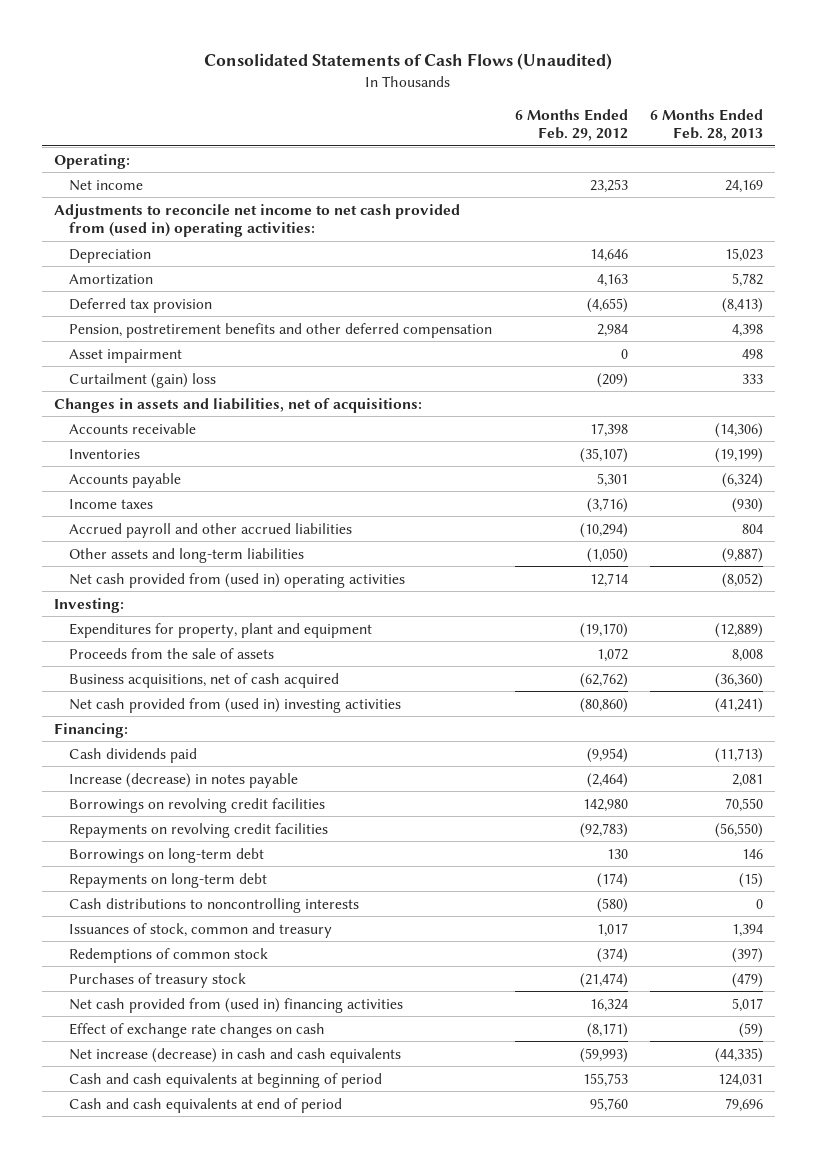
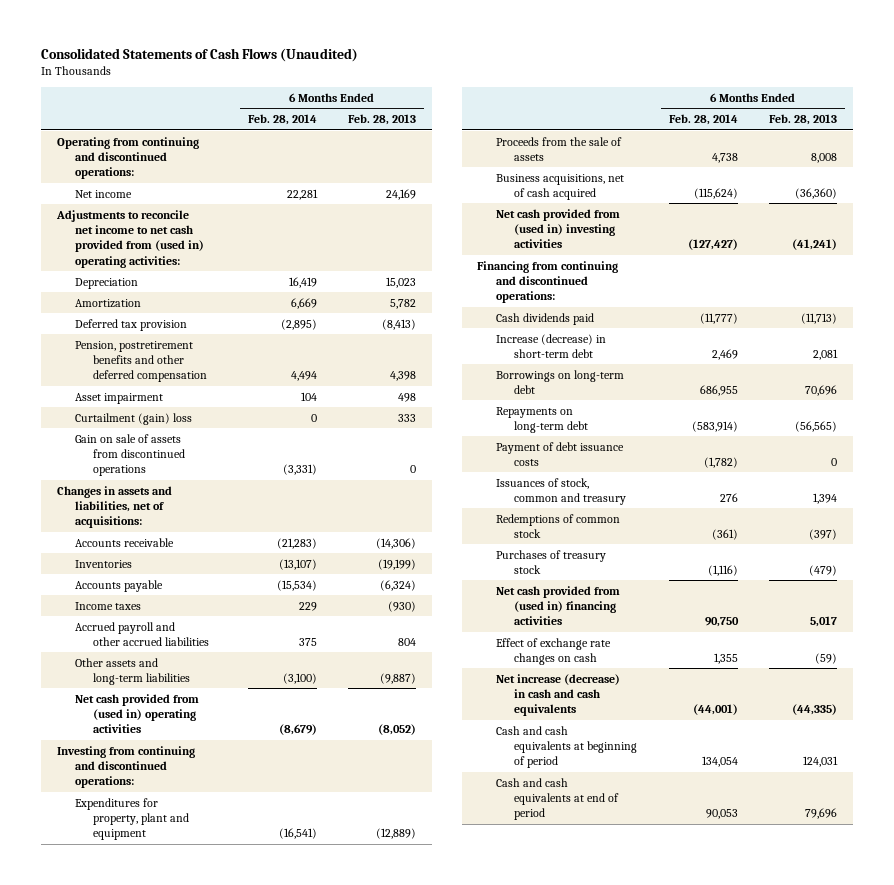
- | 6 Months Ended Feb. 29, 2012 | 6 Months Ended Feb. 28, 2013
+ | 6 Months Ended Feb. 28, 2014 | 6 Months Ended Feb. 28, 2013
- Operating:
+ Operating from continuing and discontinued operations:
+ Gain on sale of assets from discontinued operations | (3,331) | 0
- Investing:
+ Investing from continuing and discontinued operations:
- Financing:
+ Financing from continuing and discontinued operations:
- Increase (decrease) in notes payable | (2,464) | 2,081
- Borrowings on revolving credit facilities | 142,980 | 70,550
- Repayments on revolving credit facilities | (92,783) | (56,550)
- Borrowings on long-term debt | 130 | 146
- Repayments on long-term debt | (174) | (15)
- Cash distributions to noncontrolling interests | (580) | 0
+ Increase (decrease) in short-term debt | 2,469 | 2,081
+ Borrowings on long-term debt | 686,955 | 70,696
+ Repayments on long-term debt | (583,914) | (56,565)
+ Payment of debt issuance costs | (1,782) | 0

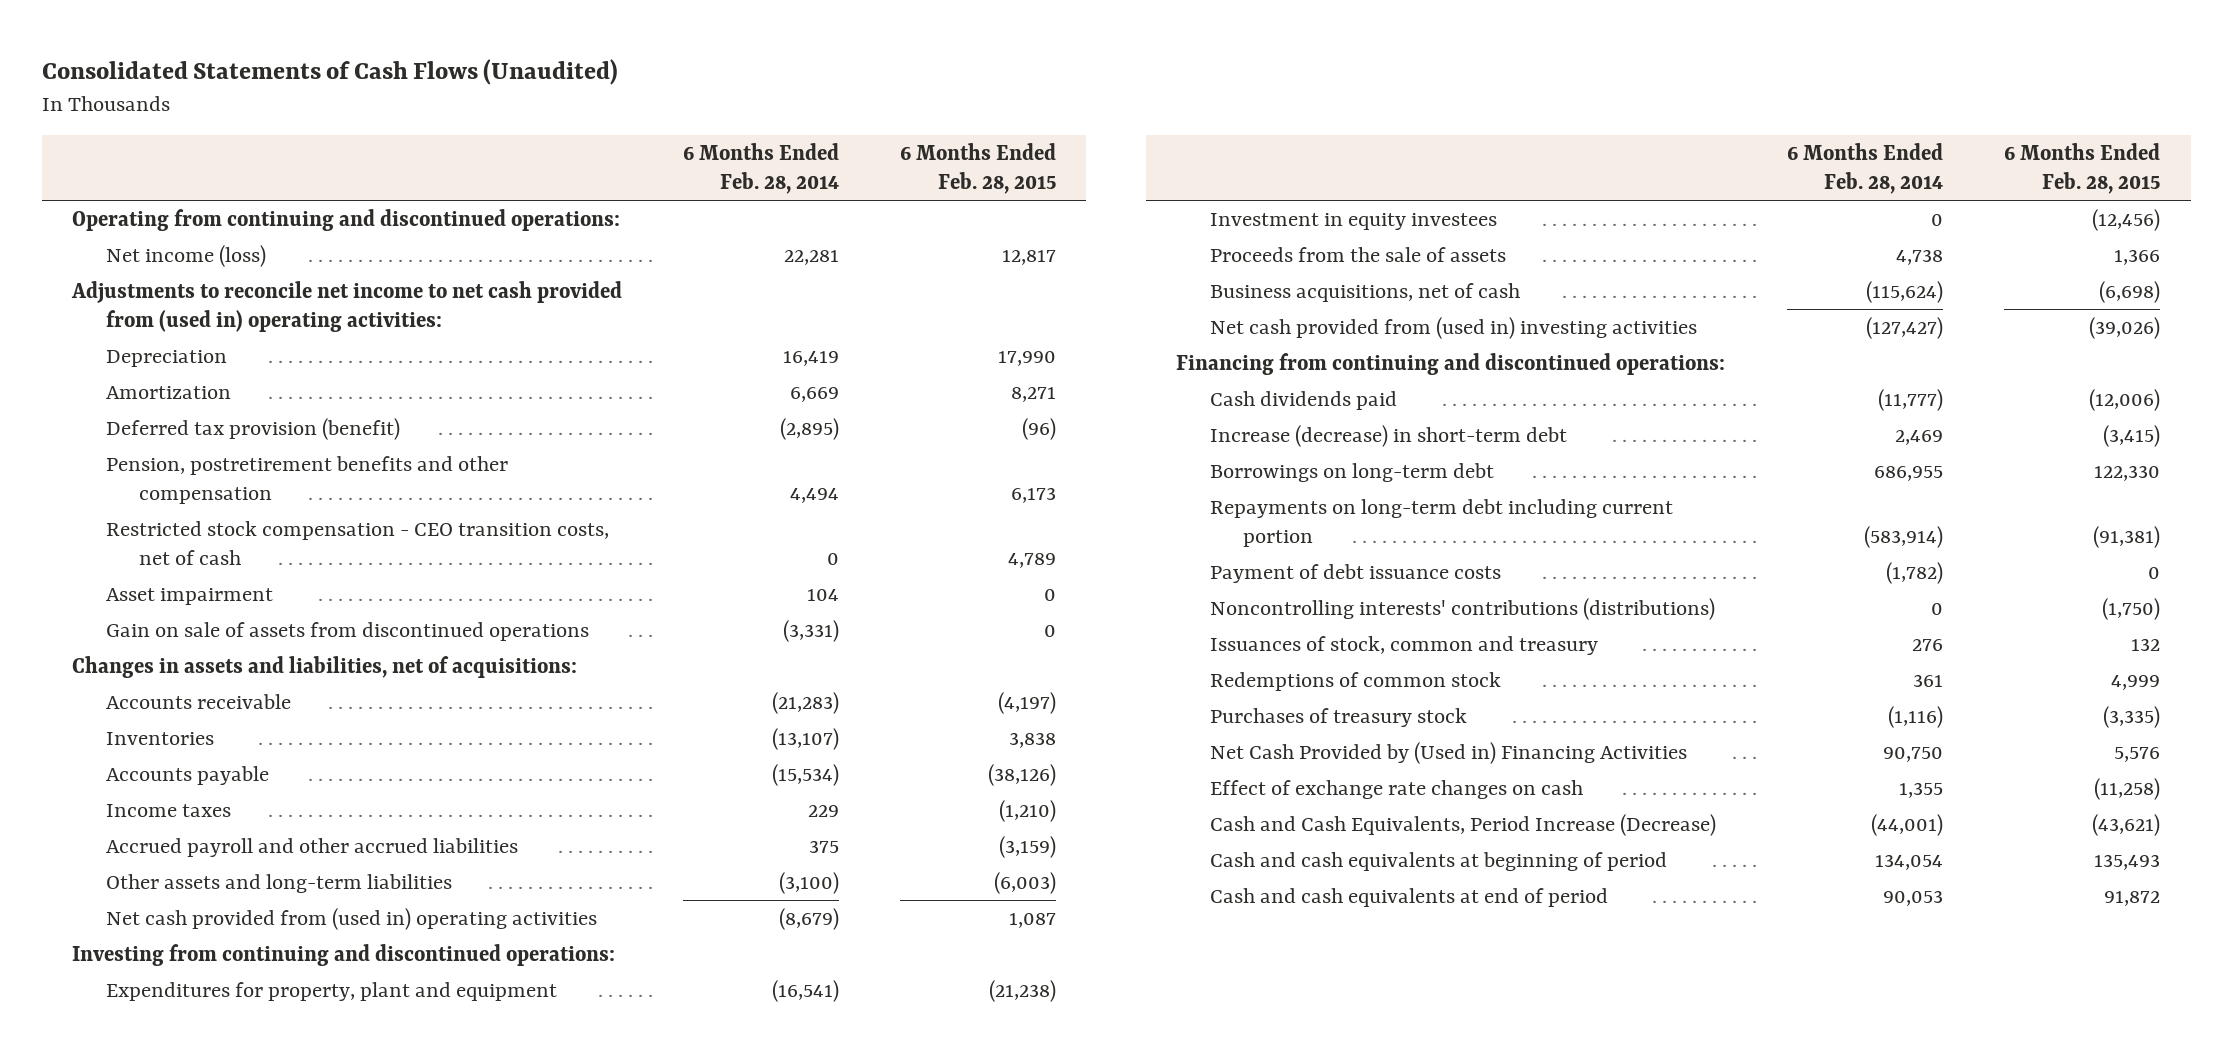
- | 6 Months Ended Feb. 28, 2014 | 6 Months Ended Feb. 28, 2013
+ | 6 Months Ended Feb. 28, 2014 | 6 Months Ended Feb. 28, 2015
- Net income | 22,281 | 24,169
+ Net income (loss) | 22,281 | 12,817
- Deferred tax provision | (2,895) | (8,413)
- Pension, postretirement benefits and other deferred compensation | 4,494 | 4,398
+ Deferred tax provision (benefit) | (2,895) | (96)
+ Pension, postretirement benefits and other compensation | 4,494 | 6,173
+ Restricted stock compensation - CEO transition costs, net of cash | 0 | 4,789
- Curtailment (gain) loss | 0 | 333
+ Investment in equity investees | 0 | (12,456)
- Business acquisitions, net of cash acquired | (115,624) | (36,360)
+ Business acquisitions, net of cash | (115,624) | (6,698)
- Repayments on long-term debt | (583,914) | (56,565)
+ Repayments on long-term debt including current portion | (583,914) | (91,381)
+ Noncontrolling interests' contributions (distributions) | 0 | (1,750)
- Redemptions of common stock | (361) | (397)
+ Redemptions of common stock | 361 | 4,999
- Net cash provided from (used in) financing activities | 90,750 | 5,017
+ Net Cash Provided by (Used in) Financing Activities | 90,750 | 5,576
- Net increase (decrease) in cash and cash equivalents | (44,001) | (44,335)
+ Cash and Cash Equivalents, Period Increase (Decrease) | (44,001) | (43,621)

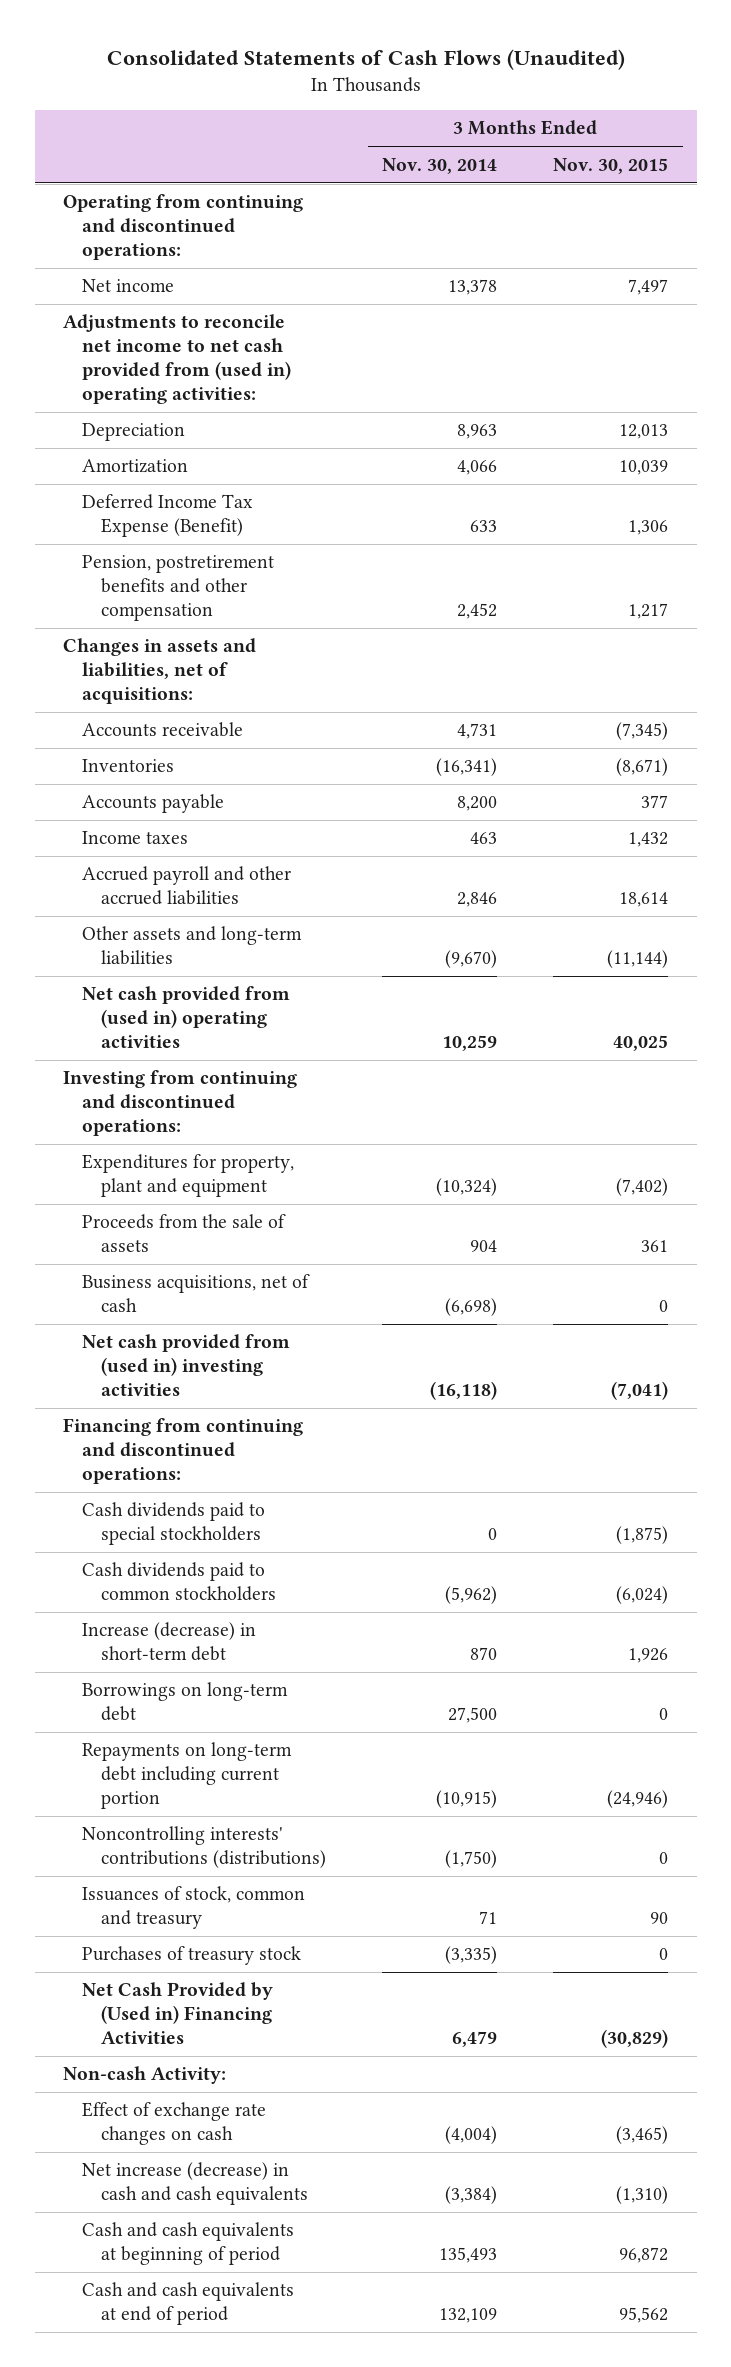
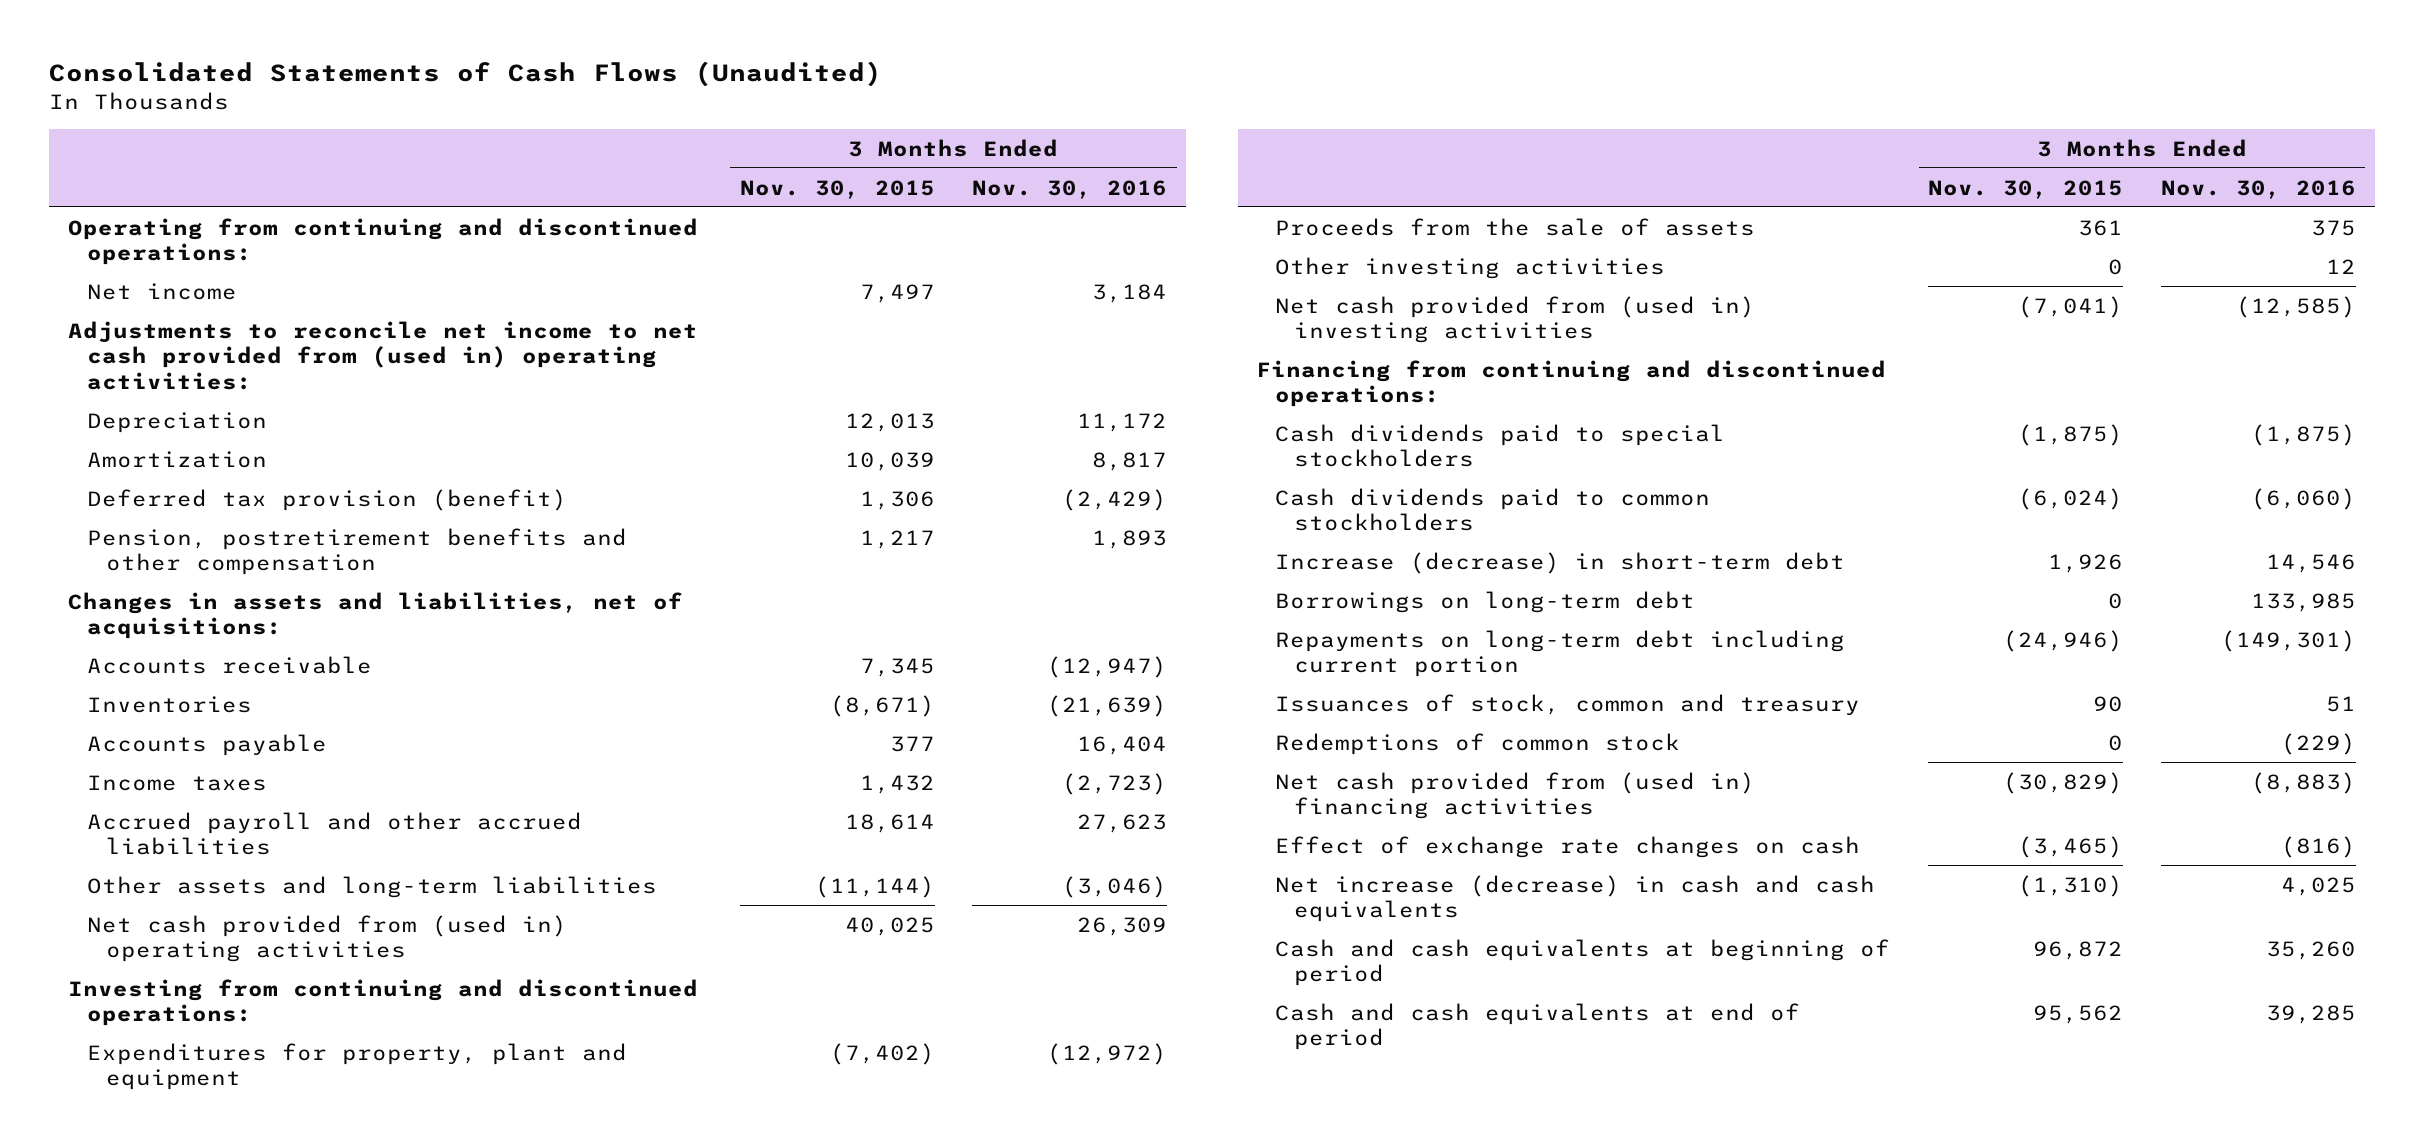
- | 3 Months Ended Nov. 30, 2014 | 3 Months Ended Nov. 30, 2015
+ | 3 Months Ended Nov. 30, 2015 | 3 Months Ended Nov. 30, 2016
- Deferred Income Tax Expense (Benefit) | 633 | 1,306
+ Deferred tax provision (benefit) | 1,306 | (2,429)
- Accounts receivable | 4,731 | (7,345)
+ Accounts receivable | 7,345 | (12,947)
- Business acquisitions, net of cash | (6,698) | 0
+ Other investing activities | 0 | 12
- Noncontrolling interests' contributions (distributions) | (1,750) | 0
- Purchases of treasury stock | (3,335) | 0
- Net Cash Provided by (Used in) Financing Activities | 6,479 | (30,829)
- Non-cash Activity:
+ Redemptions of common stock | 0 | (229)
+ Net cash provided from (used in) financing activities | (30,829) | (8,883)

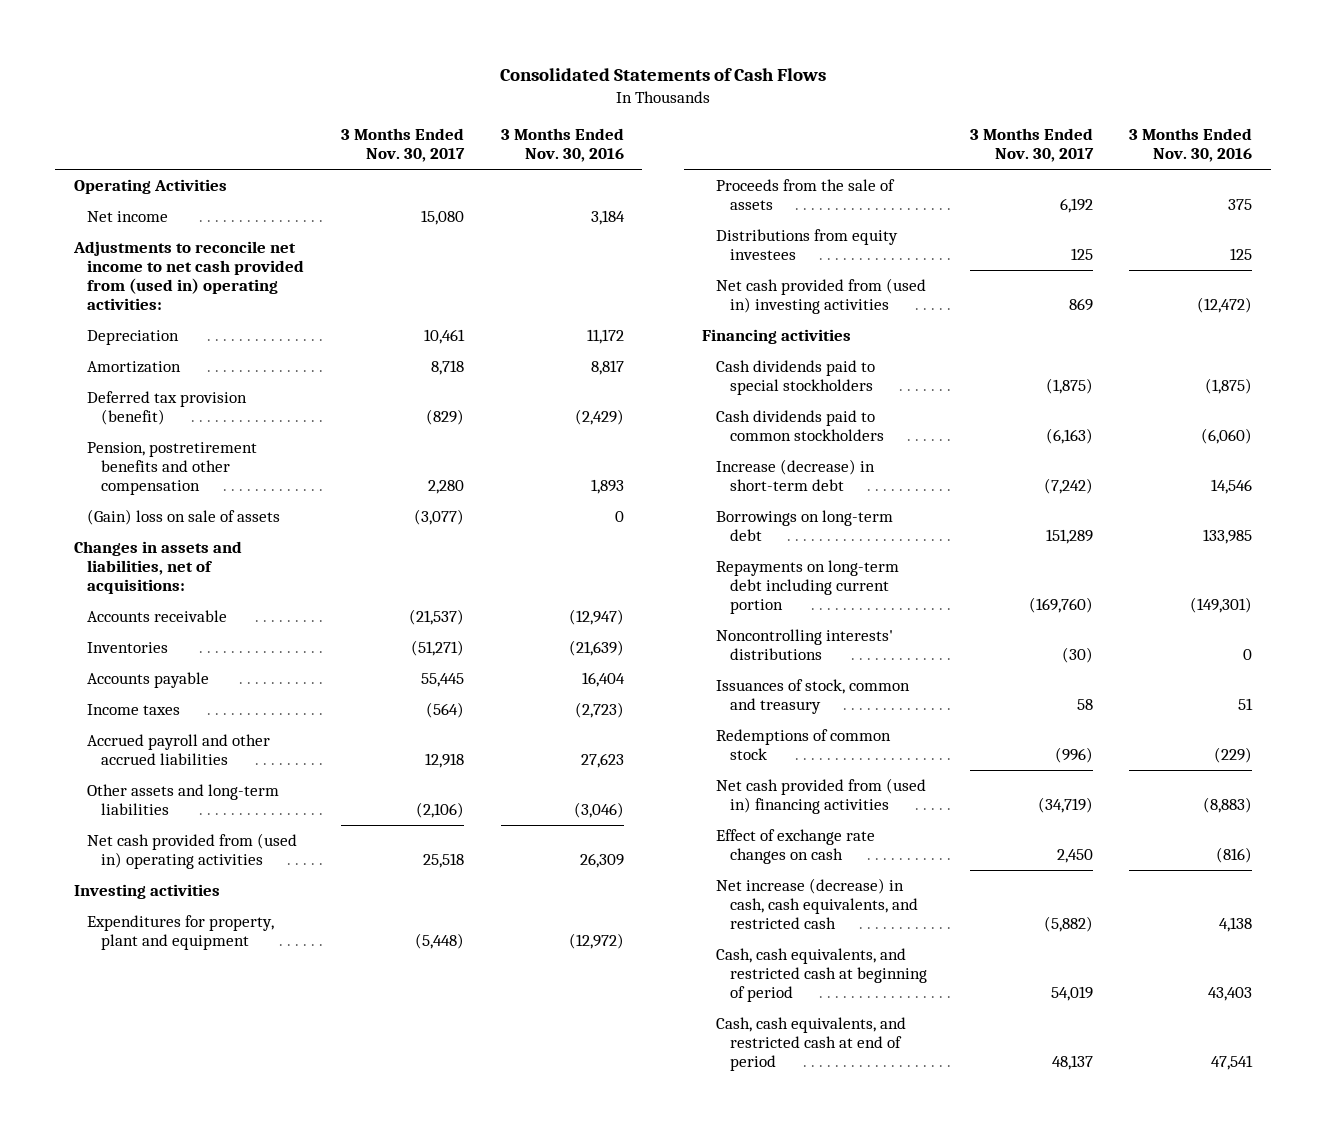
- Consolidated Statements of Cash Flows (Unaudited)
+ Consolidated Statements of Cash Flows
- | 3 Months Ended Nov. 30, 2015 | 3 Months Ended Nov. 30, 2016
+ | 3 Months Ended Nov. 30, 2017 | 3 Months Ended Nov. 30, 2016
- Operating from continuing and discontinued operations:
+ Operating Activities
+ (Gain) loss on sale of assets | (3,077) | 0
- Investing from continuing and discontinued operations:
+ Investing activities
- Other investing activities | 0 | 12
- Net cash provided from (used in) investing activities | (7,041) | (12,585)
- Financing from continuing and discontinued operations:
+ Distributions from equity investees | 125 | 125
+ Net cash provided from (used in) investing activities | 869 | (12,472)
+ Financing activities
+ Noncontrolling interests' distributions | (30) | 0
- Net increase (decrease) in cash and cash equivalents | (1,310) | 4,025
- Cash and cash equivalents at beginning of period | 96,872 | 35,260
- Cash and cash equivalents at end of period | 95,562 | 39,285
+ Net increase (decrease) in cash, cash equivalents, and restricted cash | (5,882) | 4,138
+ Cash, cash equivalents, and restricted cash at beginning of period | 54,019 | 43,403
+ Cash, cash equivalents, and restricted cash at end of period | 48,137 | 47,541

